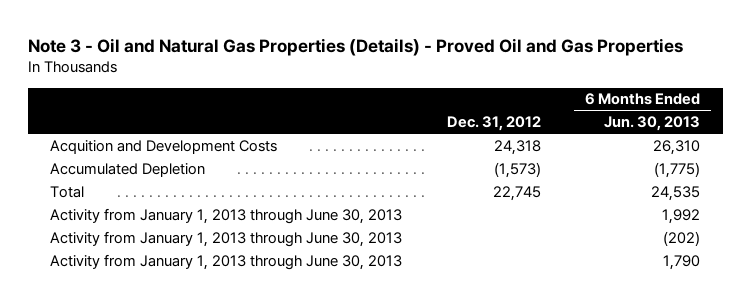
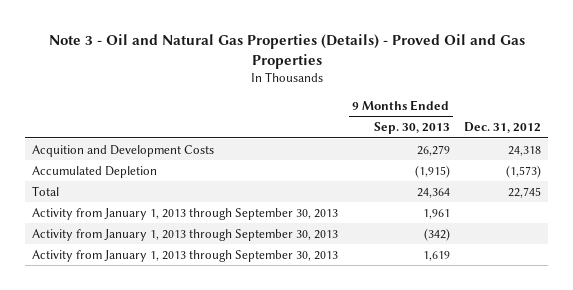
- | Dec. 31, 2012 | 6 Months Ended Jun. 30, 2013
+ | 9 Months Ended Sep. 30, 2013 | Dec. 31, 2012
- Activity from January 1, 2013 through June 30, 2013 | | 1,992
- Activity from January 1, 2013 through June 30, 2013 | | (202)
- Activity from January 1, 2013 through June 30, 2013 | | 1,790
+ Activity from January 1, 2013 through September 30, 2013 | 1,961 |
+ Activity from January 1, 2013 through September 30, 2013 | (342) |
+ Activity from January 1, 2013 through September 30, 2013 | 1,619 |

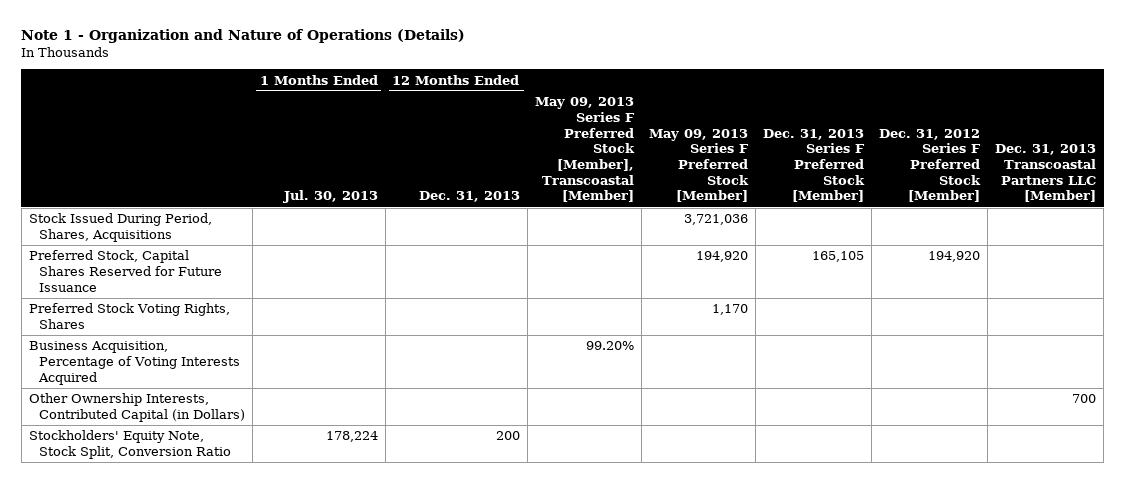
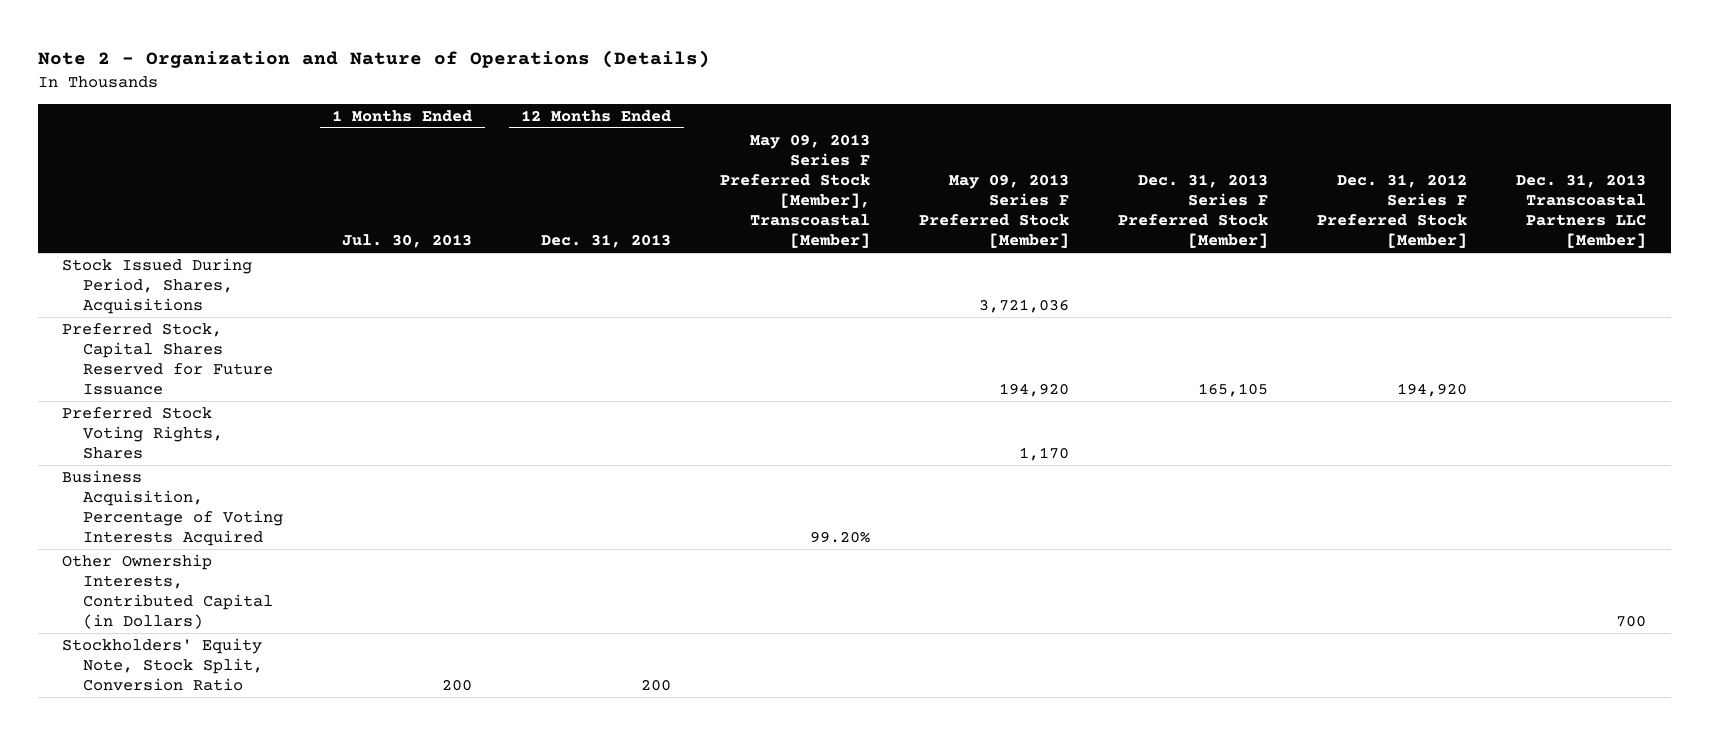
- Note 1 - Organization and Nature of Operations (Details)
+ Note 2 - Organization and Nature of Operations (Details)
- Stockholders' Equity Note, Stock Split, Conversion Ratio | 178,224 | 200 | | | | |
+ Stockholders' Equity Note, Stock Split, Conversion Ratio | 200 | 200 | | | | |

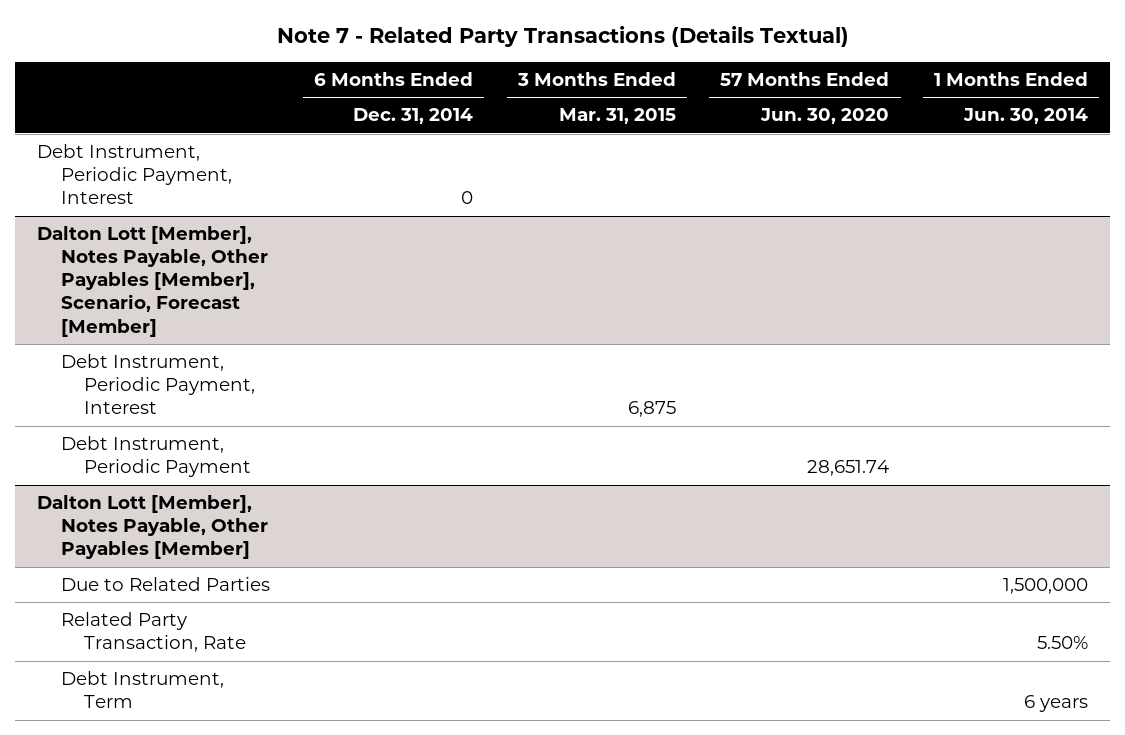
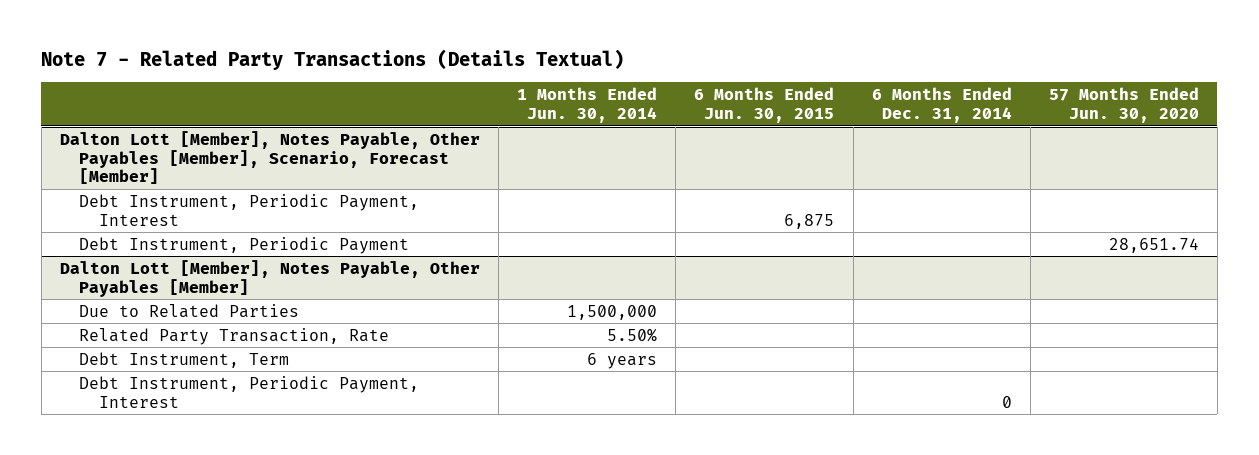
- | 6 Months Ended Dec. 31, 2014 | 3 Months Ended Mar. 31, 2015 | 57 Months Ended Jun. 30, 2020 | 1 Months Ended Jun. 30, 2014
+ | 1 Months Ended Jun. 30, 2014 | 6 Months Ended Jun. 30, 2015 | 6 Months Ended Dec. 31, 2014 | 57 Months Ended Jun. 30, 2020
- Debt Instrument, Periodic Payment, Interest | 0 | | |
@ Dalton Lott [Member], Notes Payable, Other Payables [Member]
+ Debt Instrument, Periodic Payment, Interest | | | 0 |

